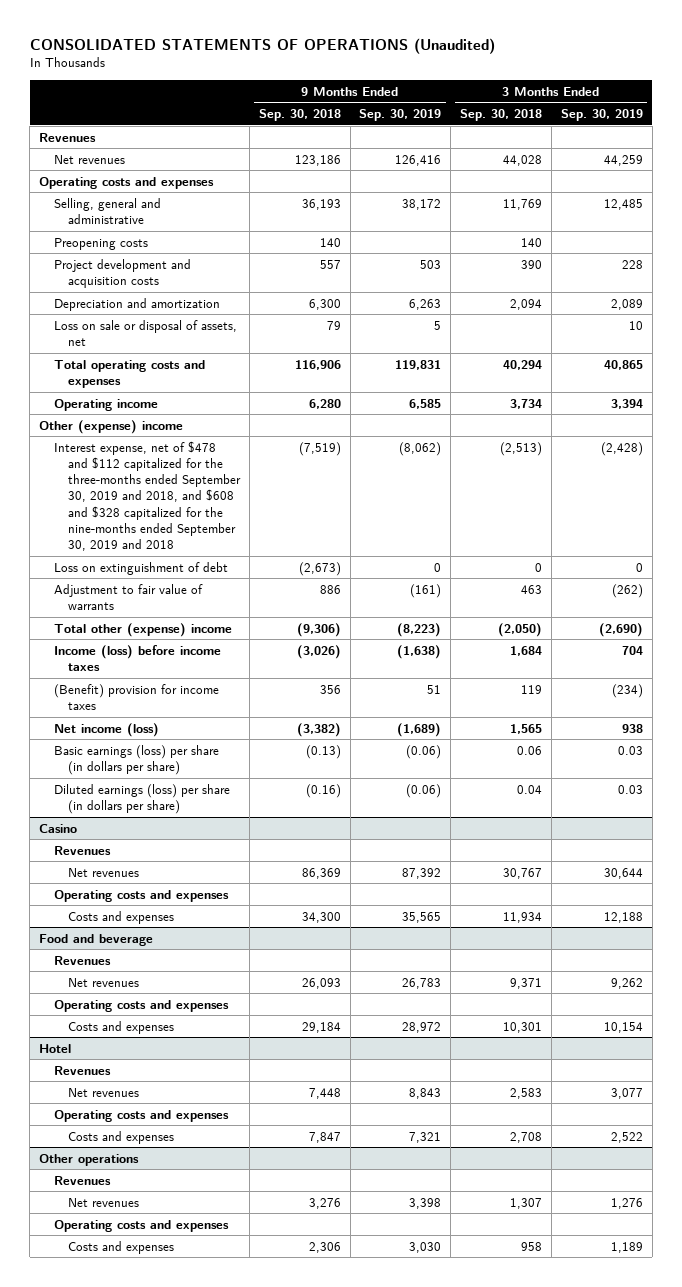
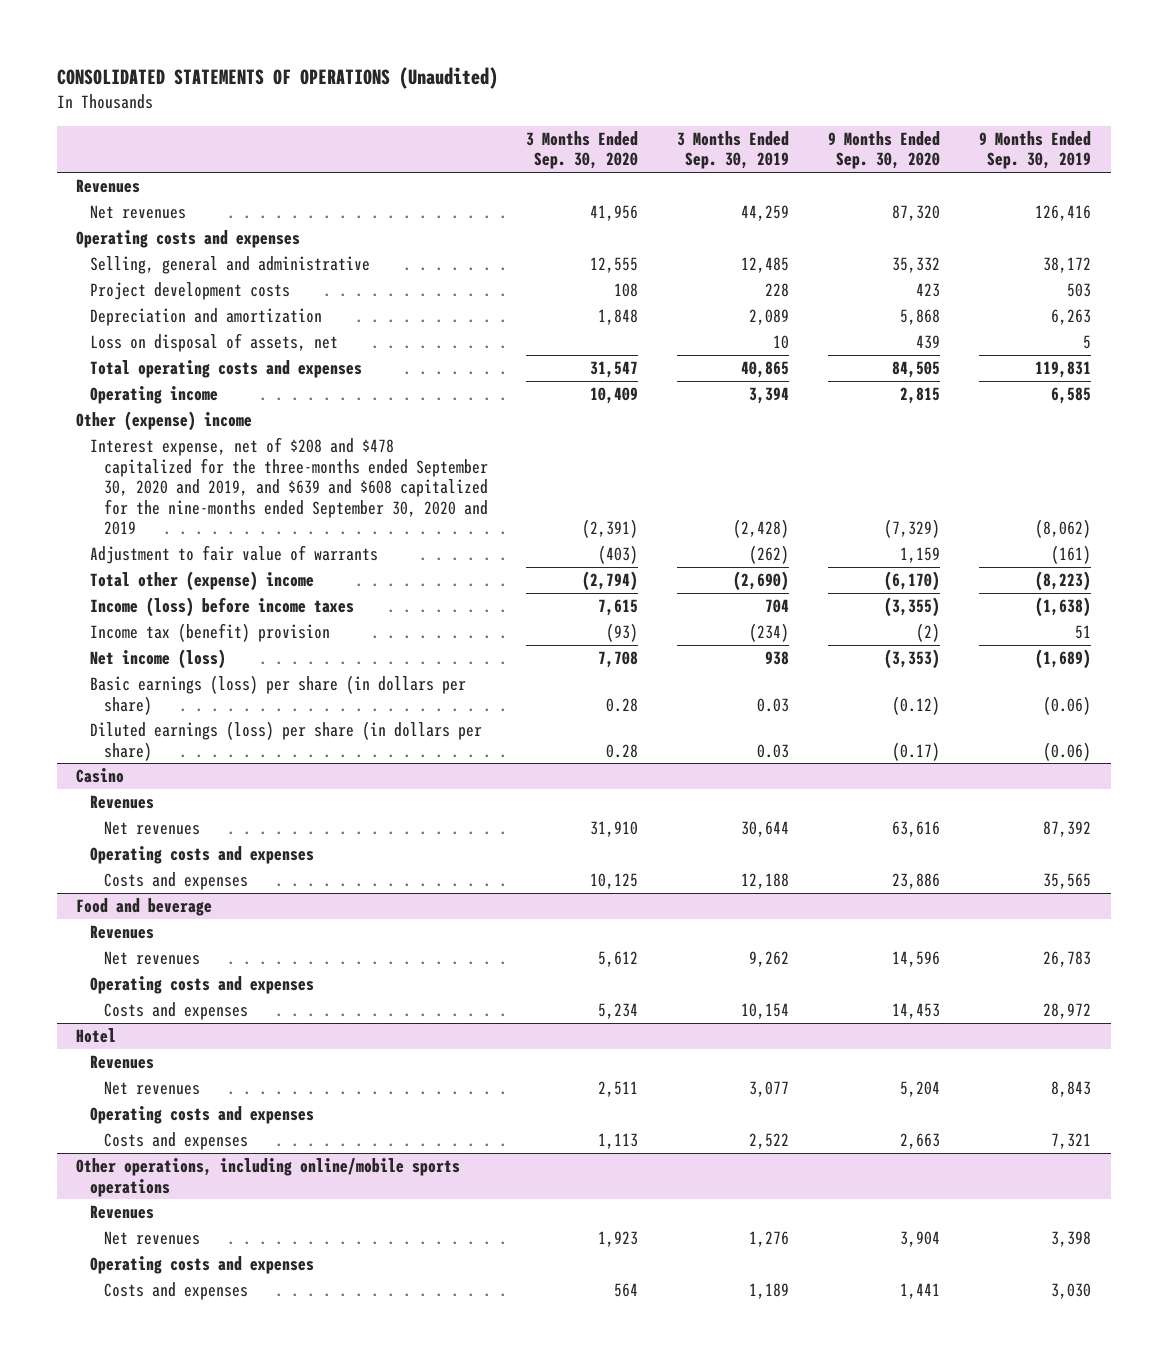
- | 9 Months Ended Sep. 30, 2018 | 9 Months Ended Sep. 30, 2019 | 3 Months Ended Sep. 30, 2018 | 3 Months Ended Sep. 30, 2019
+ | 3 Months Ended Sep. 30, 2020 | 3 Months Ended Sep. 30, 2019 | 9 Months Ended Sep. 30, 2020 | 9 Months Ended Sep. 30, 2019
- Preopening costs | 140 | | 140 |
- Project development and acquisition costs | 557 | 503 | 390 | 228
+ Project development costs | 108 | 228 | 423 | 503
- Loss on sale or disposal of assets, net | 79 | 5 | | 10
+ Loss on disposal of assets, net | | 10 | 439 | 5
- Interest expense, net of $478 and $112 capitalized for the three-months ended September 30, 2019 and 2018, and $608 and $328 capitalized for the nine-months ended September 30, 2019 and 2018 | (7,519) | (8,062) | (2,513) | (2,428)
- Loss on extinguishment of debt | (2,673) | 0 | 0 | 0
+ Interest expense, net of $208 and $478 capitalized for the three-months ended September 30, 2020 and 2019, and $639 and $608 capitalized for the nine-months ended September 30, 2020 and 2019 | (2,391) | (2,428) | (7,329) | (8,062)
- (Benefit) provision for income taxes | 356 | 51 | 119 | (234)
+ Income tax (benefit) provision | (93) | (234) | (2) | 51
- Other operations
+ Other operations, including online/mobile sports operations

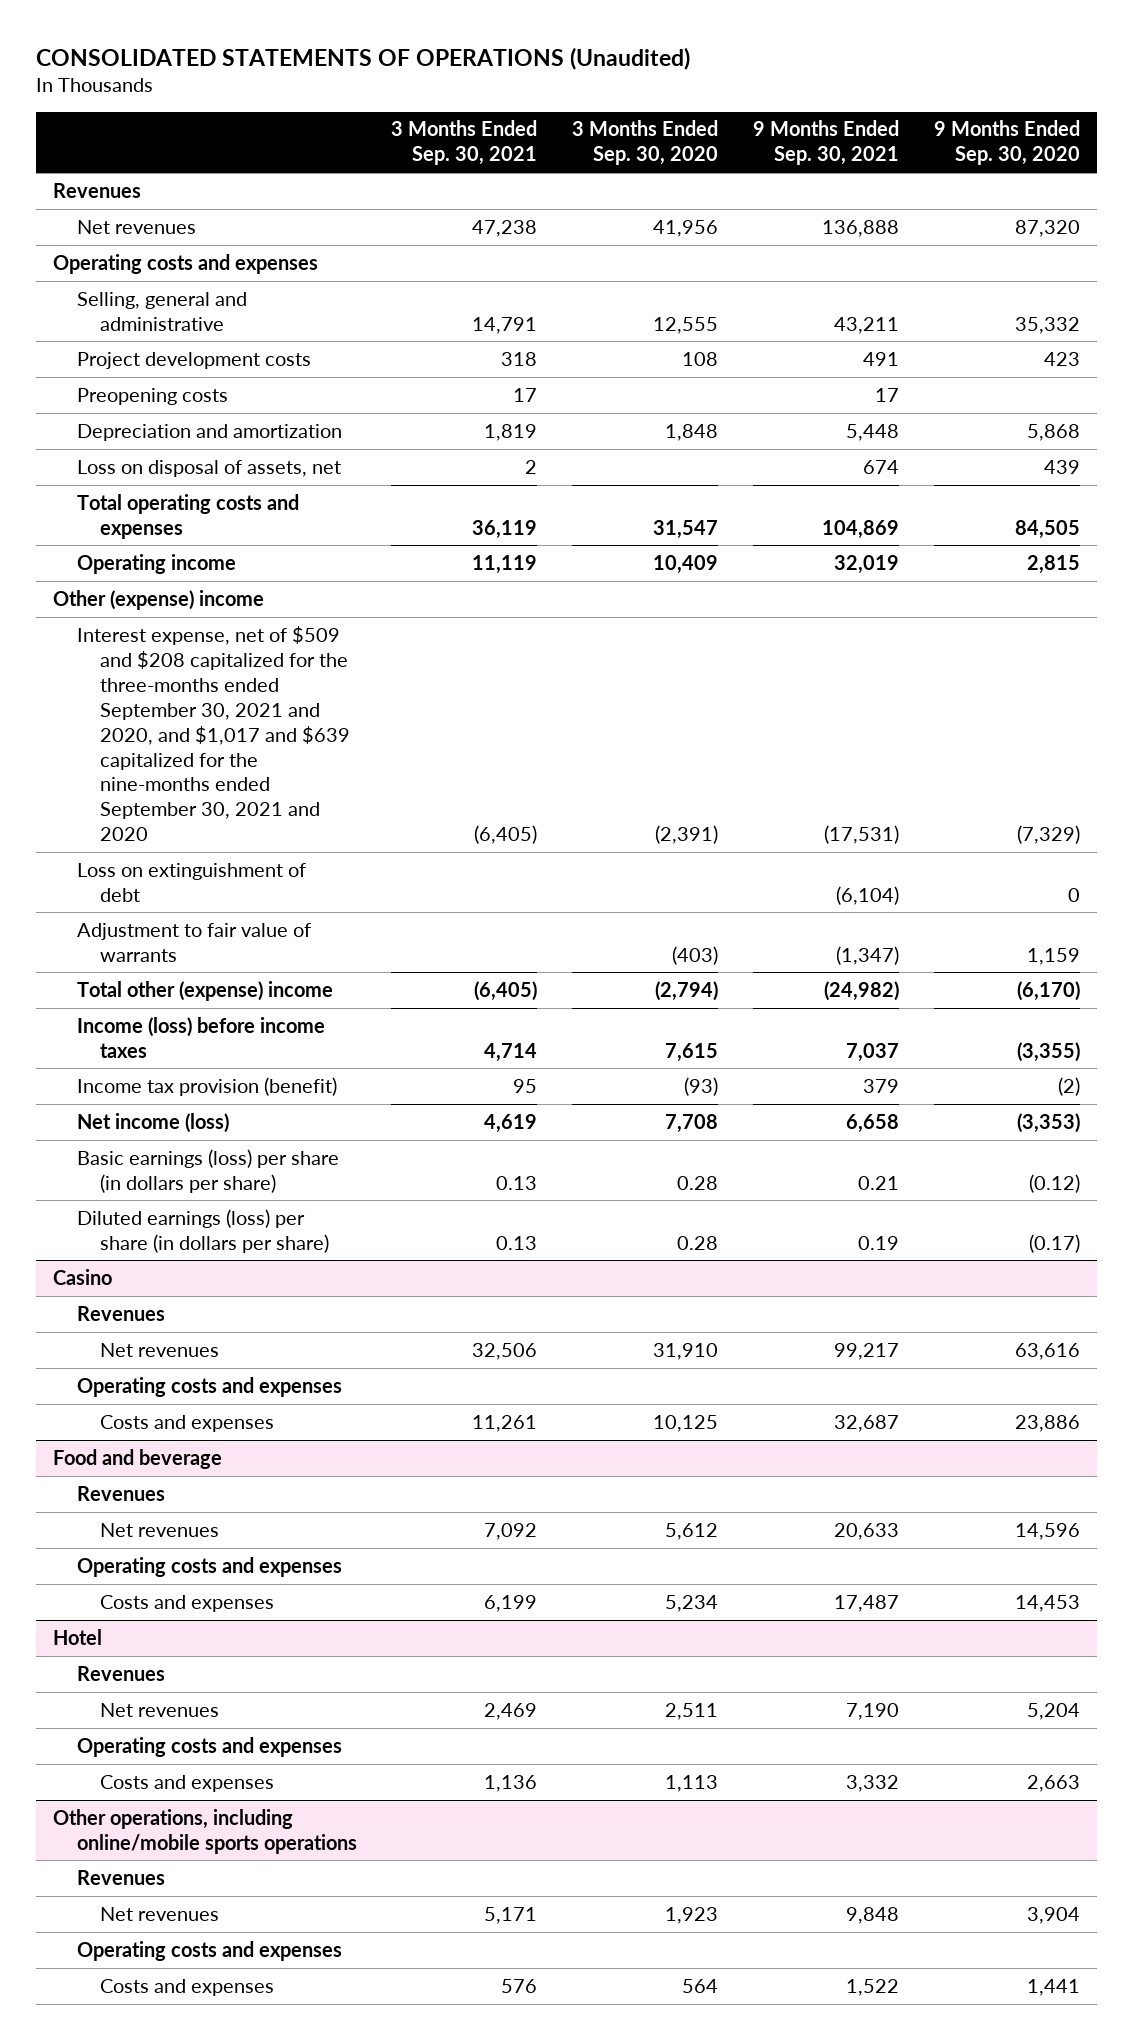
- | 3 Months Ended Sep. 30, 2020 | 3 Months Ended Sep. 30, 2019 | 9 Months Ended Sep. 30, 2020 | 9 Months Ended Sep. 30, 2019
+ | 3 Months Ended Sep. 30, 2021 | 3 Months Ended Sep. 30, 2020 | 9 Months Ended Sep. 30, 2021 | 9 Months Ended Sep. 30, 2020
+ Preopening costs | 17 | | 17 |
- Interest expense, net of $208 and $478 capitalized for the three-months ended September 30, 2020 and 2019, and $639 and $608 capitalized for the nine-months ended September 30, 2020 and 2019 | (2,391) | (2,428) | (7,329) | (8,062)
+ Interest expense, net of $509 and $208 capitalized for the three-months ended September 30, 2021 and 2020, and $1,017 and $639 capitalized for the nine-months ended September 30, 2021 and 2020 | (6,405) | (2,391) | (17,531) | (7,329)
+ Loss on extinguishment of debt | | | (6,104) | 0
- Income tax (benefit) provision | (93) | (234) | (2) | 51
+ Income tax provision (benefit) | 95 | (93) | 379 | (2)

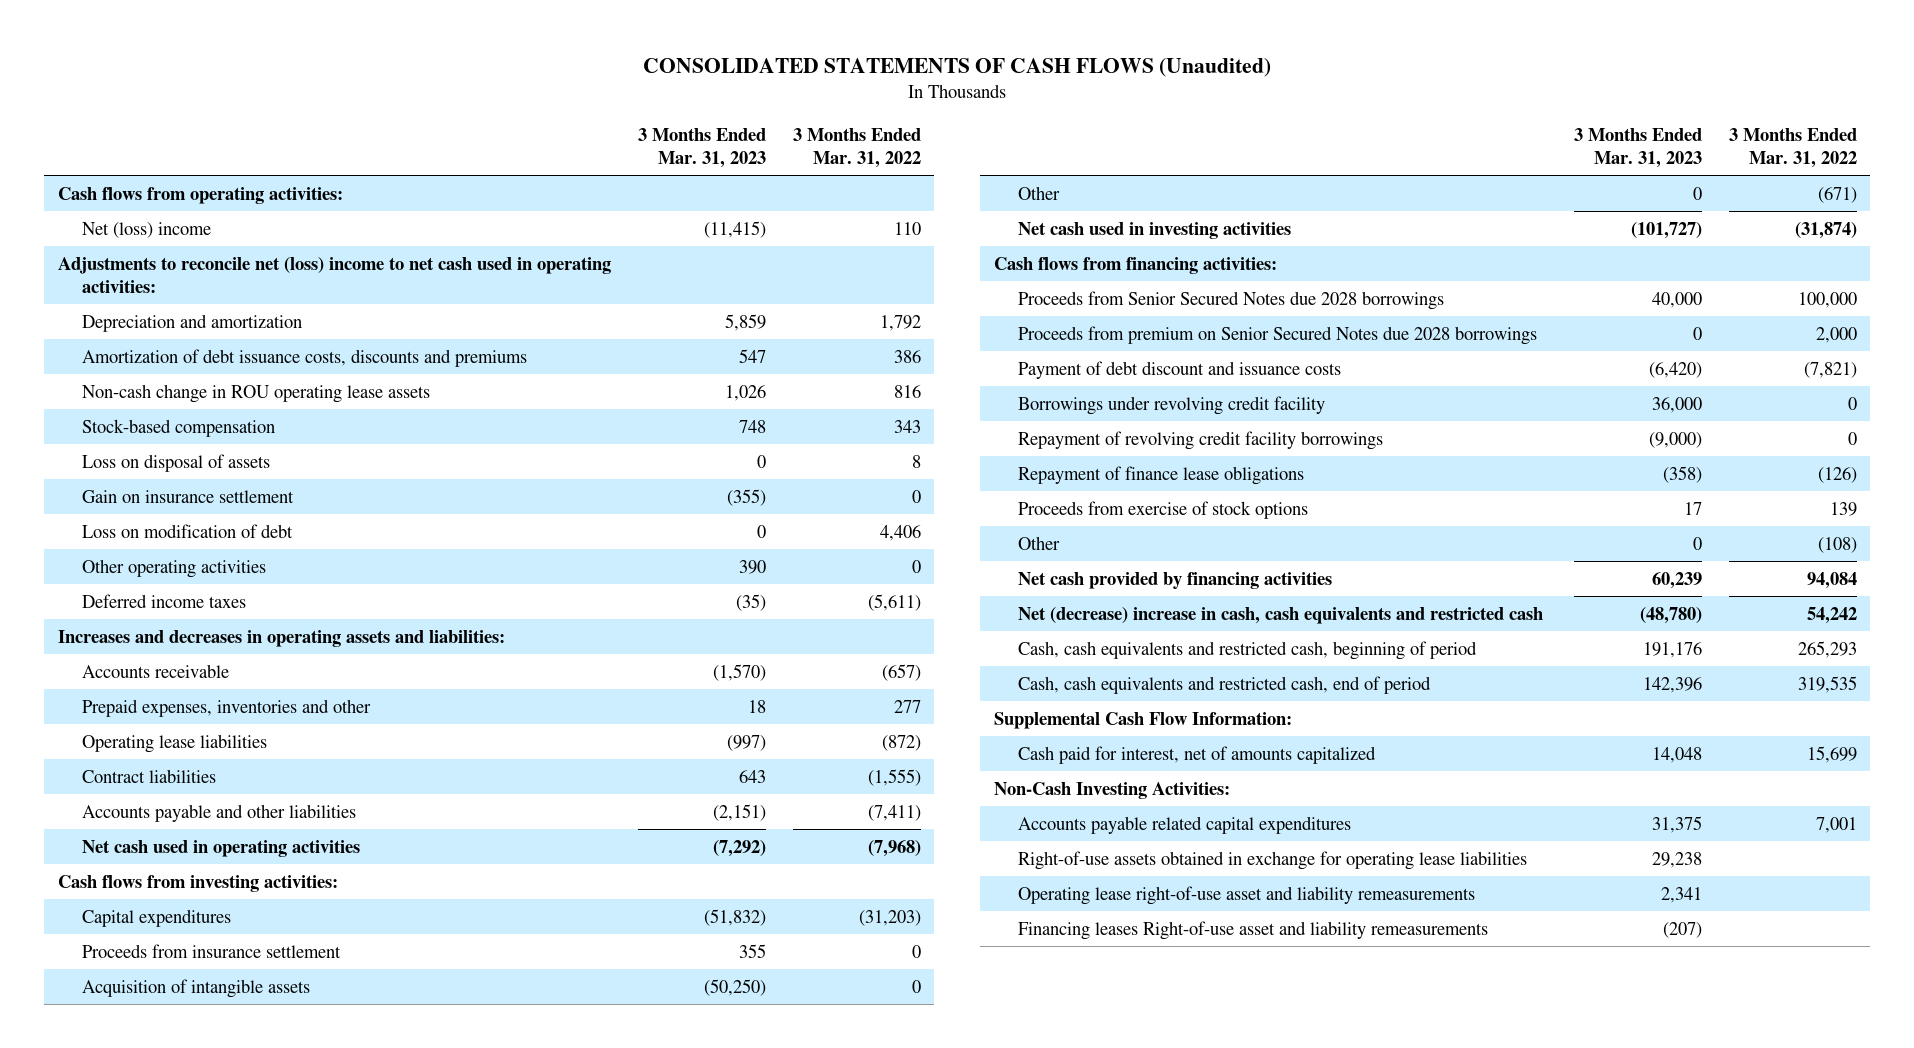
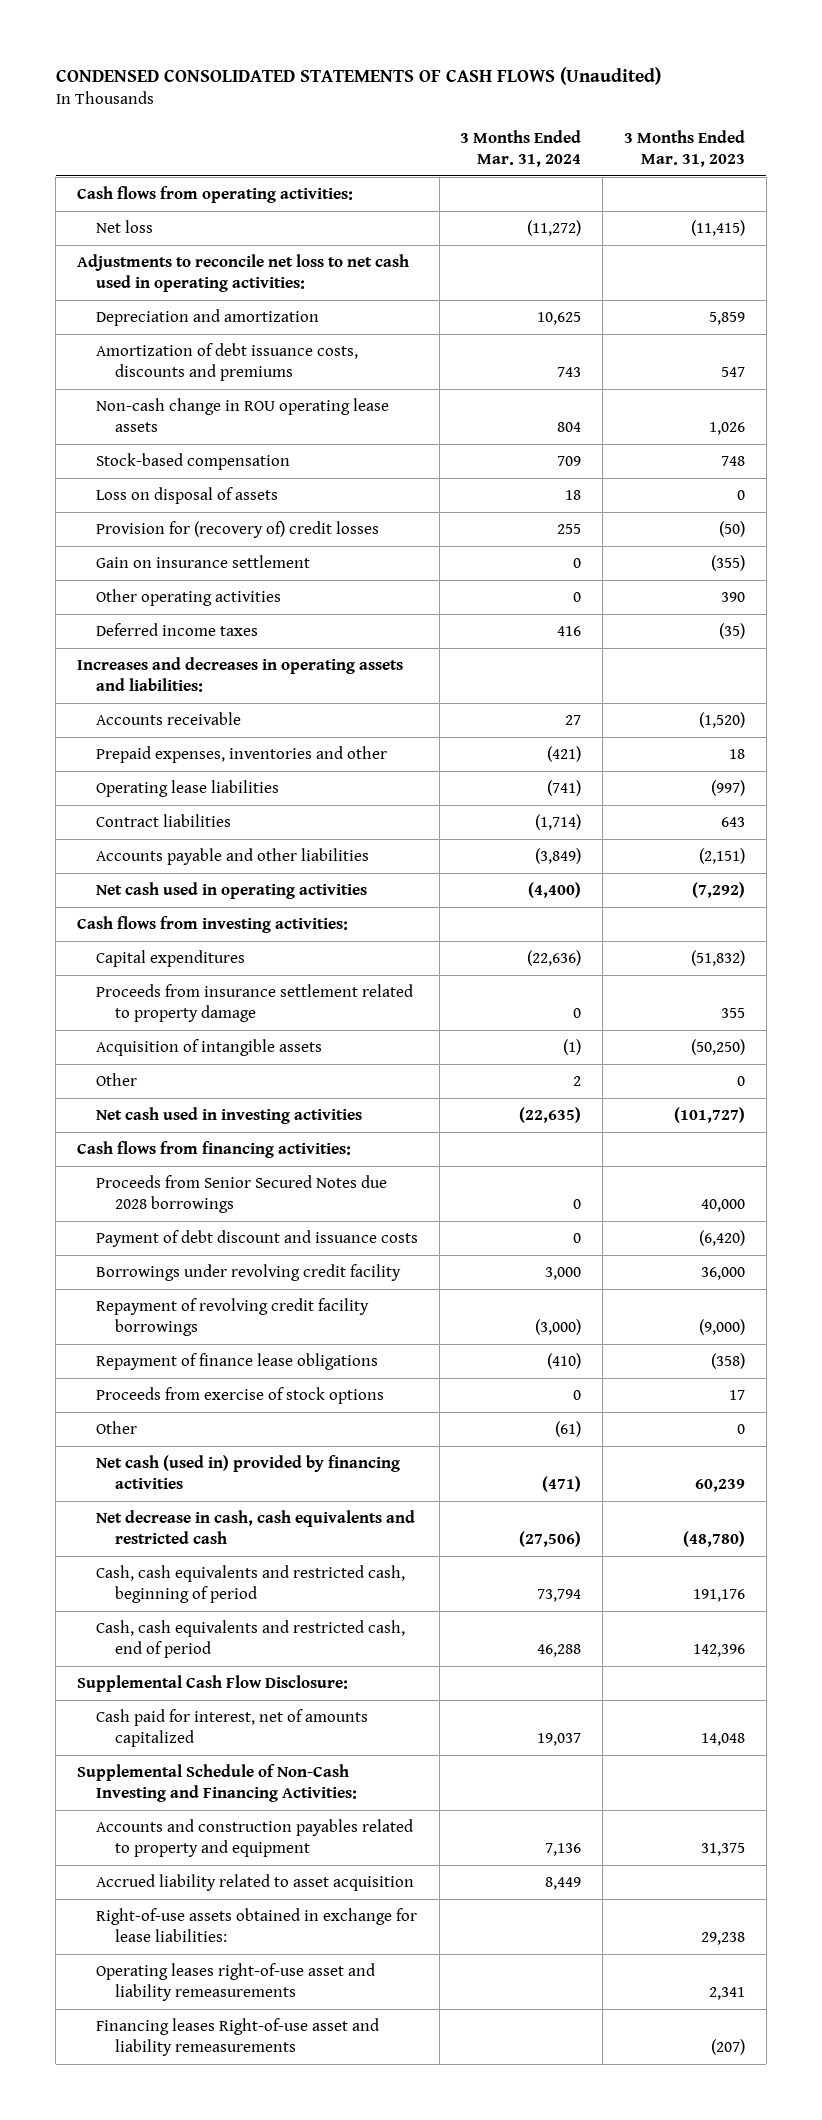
- CONSOLIDATED STATEMENTS OF CASH FLOWS (Unaudited)
+ CONDENSED CONSOLIDATED STATEMENTS OF CASH FLOWS (Unaudited)
- | 3 Months Ended Mar. 31, 2023 | 3 Months Ended Mar. 31, 2022
+ | 3 Months Ended Mar. 31, 2024 | 3 Months Ended Mar. 31, 2023
- Net (loss) income | (11,415) | 110
- Adjustments to reconcile net (loss) income to net cash used in operating activities:
+ Net loss | (11,272) | (11,415)
+ Adjustments to reconcile net loss to net cash used in operating activities:
+ Provision for (recovery of) credit losses | 255 | (50)
- Loss on modification of debt | 0 | 4,406
- Accounts receivable | (1,570) | (657)
+ Accounts receivable | 27 | (1,520)
- Proceeds from insurance settlement | 355 | 0
+ Proceeds from insurance settlement related to property damage | 0 | 355
- Proceeds from premium on Senior Secured Notes due 2028 borrowings | 0 | 2,000
- Net cash provided by financing activities | 60,239 | 94,084
- Net (decrease) increase in cash, cash equivalents and restricted cash | (48,780) | 54,242
+ Net cash (used in) provided by financing activities | (471) | 60,239
+ Net decrease in cash, cash equivalents and restricted cash | (27,506) | (48,780)
- Supplemental Cash Flow Information:
+ Supplemental Cash Flow Disclosure:
- Non-Cash Investing Activities:
- Accounts payable related capital expenditures | 31,375 | 7,001
- Right-of-use assets obtained in exchange for operating lease liabilities | 29,238 |
- Operating lease right-of-use asset and liability remeasurements | 2,341 |
+ Supplemental Schedule of Non-Cash Investing and Financing Activities:
+ Accounts and construction payables related to property and equipment | 7,136 | 31,375
+ Accrued liability related to asset acquisition | 8,449 |
+ Right-of-use assets obtained in exchange for lease liabilities: | | 29,238
+ Operating leases right-of-use asset and liability remeasurements | | 2,341

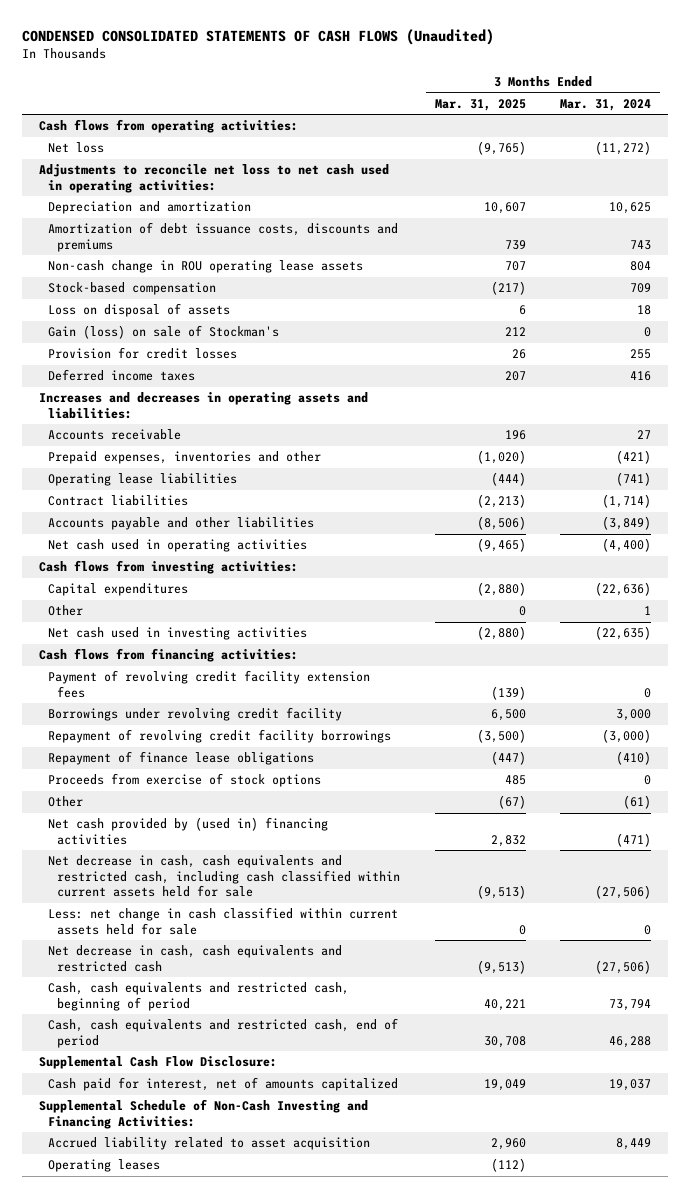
- | 3 Months Ended Mar. 31, 2024 | 3 Months Ended Mar. 31, 2023
+ | 3 Months Ended Mar. 31, 2025 | 3 Months Ended Mar. 31, 2024
- Provision for (recovery of) credit losses | 255 | (50)
- Gain on insurance settlement | 0 | (355)
- Other operating activities | 0 | 390
+ Gain (loss) on sale of Stockman's | 212 | 0
+ Provision for credit losses | 26 | 255
- Proceeds from insurance settlement related to property damage | 0 | 355
- Acquisition of intangible assets | (1) | (50,250)
- Other | 2 | 0
+ Other | 0 | 1
- Proceeds from Senior Secured Notes due 2028 borrowings | 0 | 40,000
- Payment of debt discount and issuance costs | 0 | (6,420)
+ Payment of revolving credit facility extension fees | (139) | 0
- Net cash (used in) provided by financing activities | (471) | 60,239
+ Net cash provided by (used in) financing activities | 2,832 | (471)
+ Net decrease in cash, cash equivalents and restricted cash, including cash classified within current assets held for sale | (9,513) | (27,506)
+ Less: net change in cash classified within current assets held for sale | 0 | 0
- Accounts and construction payables related to property and equipment | 7,136 | 31,375
- Right-of-use assets obtained in exchange for lease liabilities: | | 29,238
- Operating leases right-of-use asset and liability remeasurements | | 2,341
- Financing leases Right-of-use asset and liability remeasurements | | (207)
+ Operating leases | (112) |

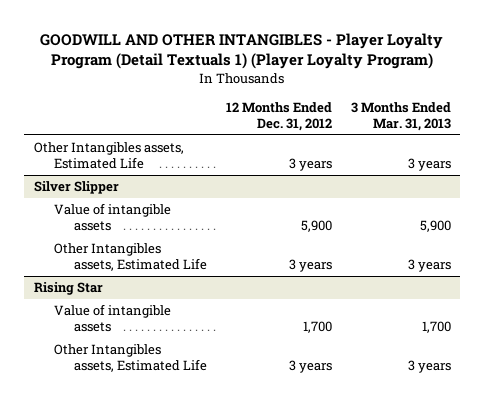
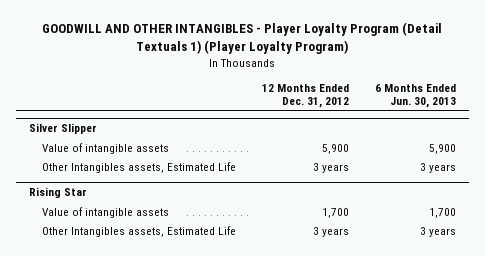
- | 12 Months Ended Dec. 31, 2012 | 3 Months Ended Mar. 31, 2013
+ | 12 Months Ended Dec. 31, 2012 | 6 Months Ended Jun. 30, 2013
- Other Intangibles assets, Estimated Life | 3 years | 3 years

